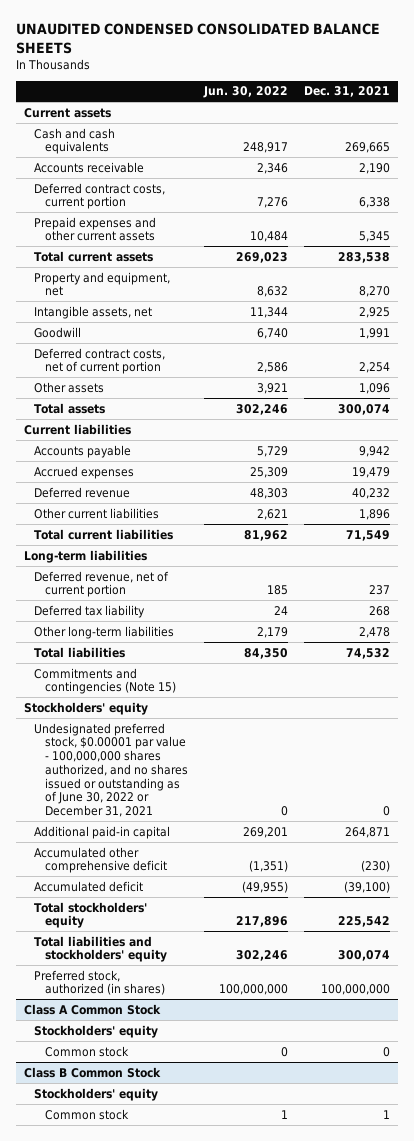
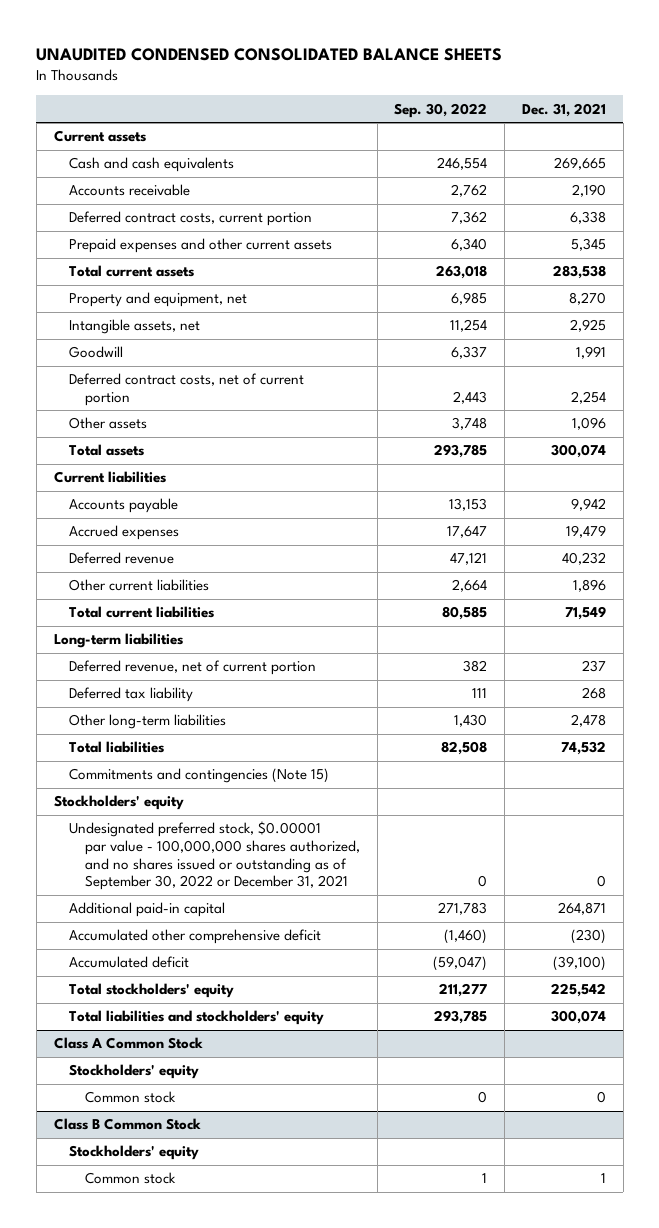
- | Jun. 30, 2022 | Dec. 31, 2021
+ | Sep. 30, 2022 | Dec. 31, 2021
- Undesignated preferred stock, $0.00001 par value - 100,000,000 shares authorized, and no shares issued or outstanding as of June 30, 2022 or December 31, 2021 | 0 | 0
+ Undesignated preferred stock, $0.00001 par value - 100,000,000 shares authorized, and no shares issued or outstanding as of September 30, 2022 or December 31, 2021 | 0 | 0
- Preferred stock, authorized (in shares) | 100,000,000 | 100,000,000

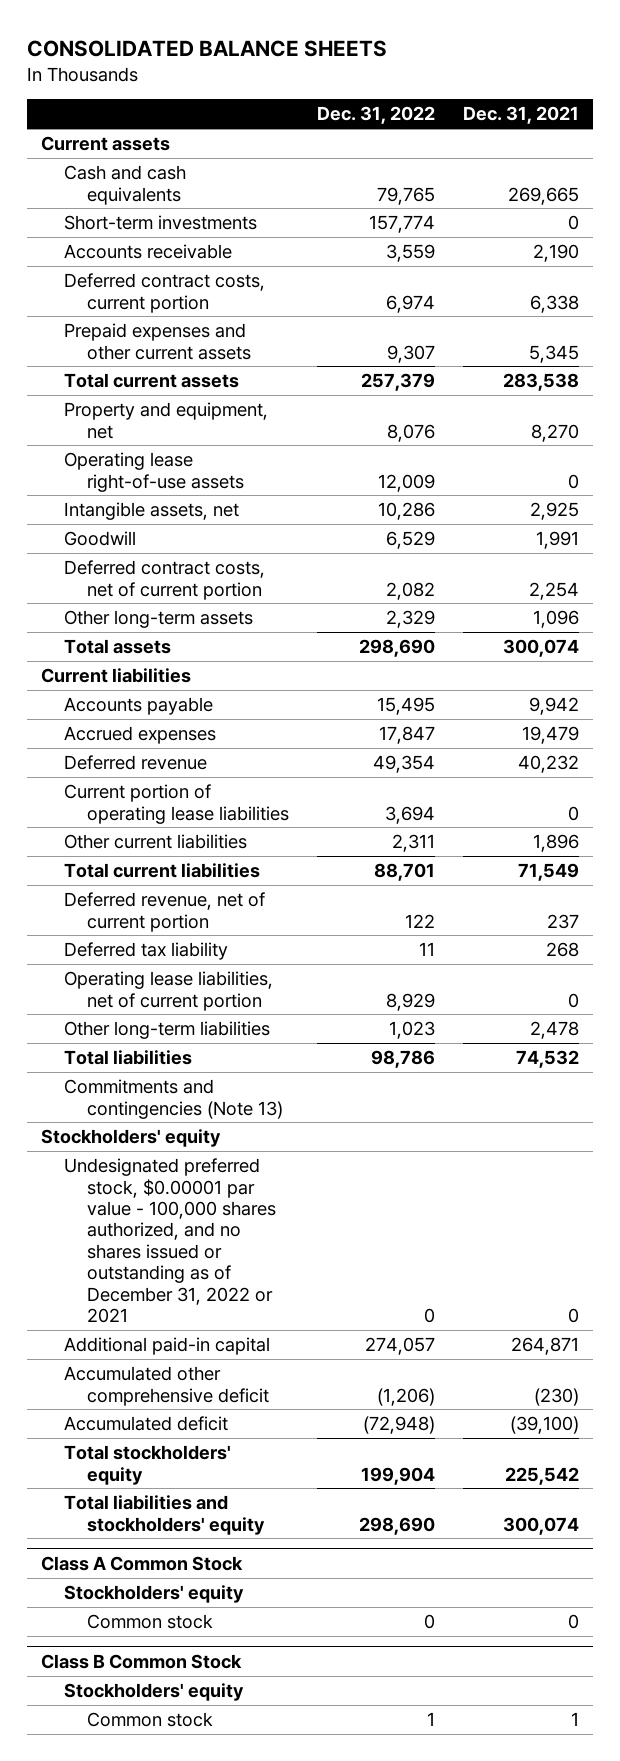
- UNAUDITED CONDENSED CONSOLIDATED BALANCE SHEETS
+ CONSOLIDATED BALANCE SHEETS
- | Sep. 30, 2022 | Dec. 31, 2021
+ | Dec. 31, 2022 | Dec. 31, 2021
+ Short-term investments | 157,774 | 0
+ Operating lease right-of-use assets | 12,009 | 0
- Other assets | 3,748 | 1,096
+ Other long-term assets | 2,329 | 1,096
+ Current portion of operating lease liabilities | 3,694 | 0
- Long-term liabilities
+ Operating lease liabilities, net of current portion | 8,929 | 0
- Commitments and contingencies (Note 15)
+ Commitments and contingencies (Note 13)
- Undesignated preferred stock, $0.00001 par value - 100,000,000 shares authorized, and no shares issued or outstanding as of September 30, 2022 or December 31, 2021 | 0 | 0
+ Undesignated preferred stock, $0.00001 par value - 100,000 shares authorized, and no shares issued or outstanding as of December 31, 2022 or 2021 | 0 | 0

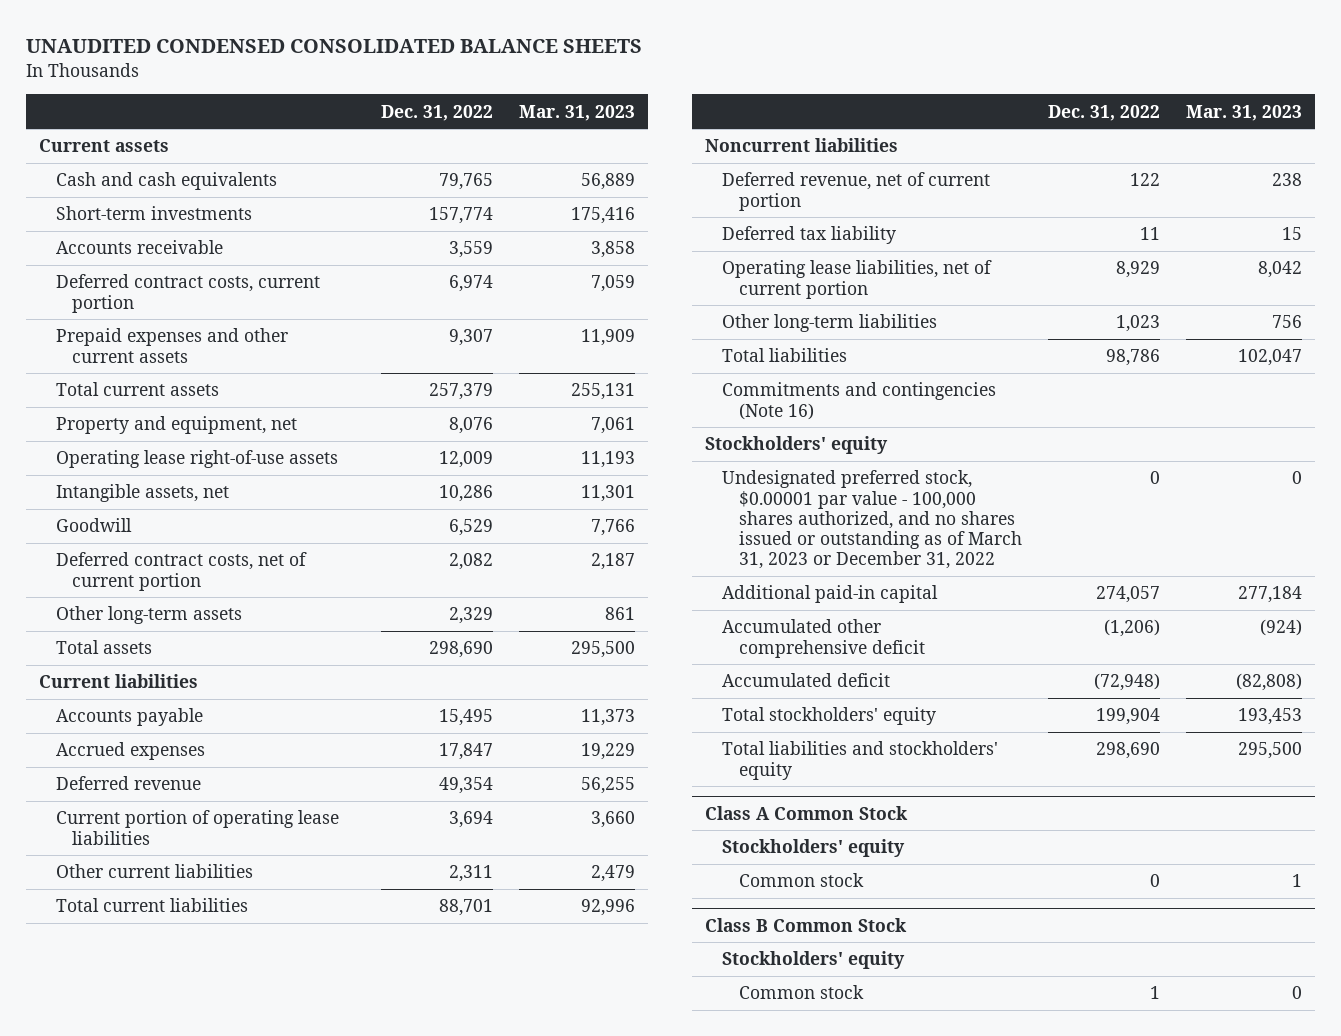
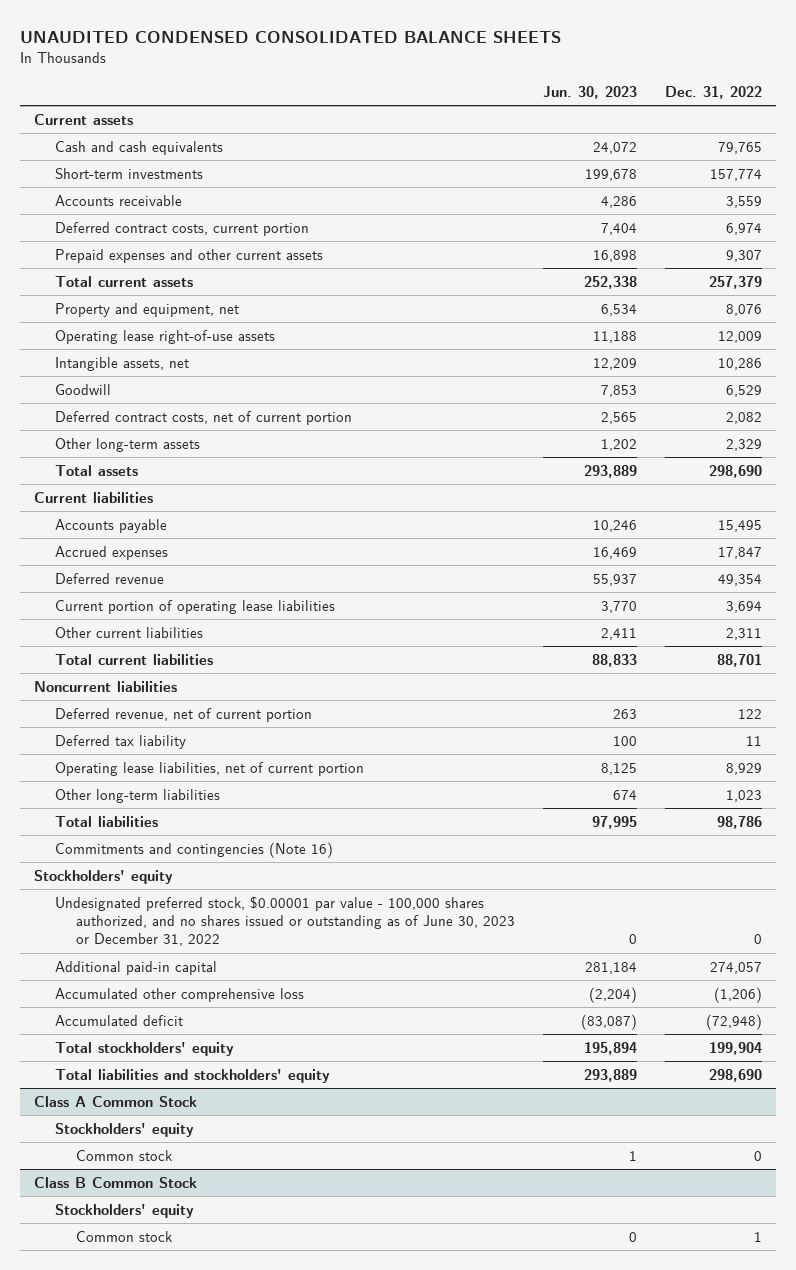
- | Dec. 31, 2022 | Mar. 31, 2023
+ | Jun. 30, 2023 | Dec. 31, 2022
- Undesignated preferred stock, $0.00001 par value - 100,000 shares authorized, and no shares issued or outstanding as of March 31, 2023 or December 31, 2022 | 0 | 0
+ Undesignated preferred stock, $0.00001 par value - 100,000 shares authorized, and no shares issued or outstanding as of June 30, 2023 or December 31, 2022 | 0 | 0
- Accumulated other comprehensive deficit | (1,206) | (924)
+ Accumulated other comprehensive loss | (2,204) | (1,206)

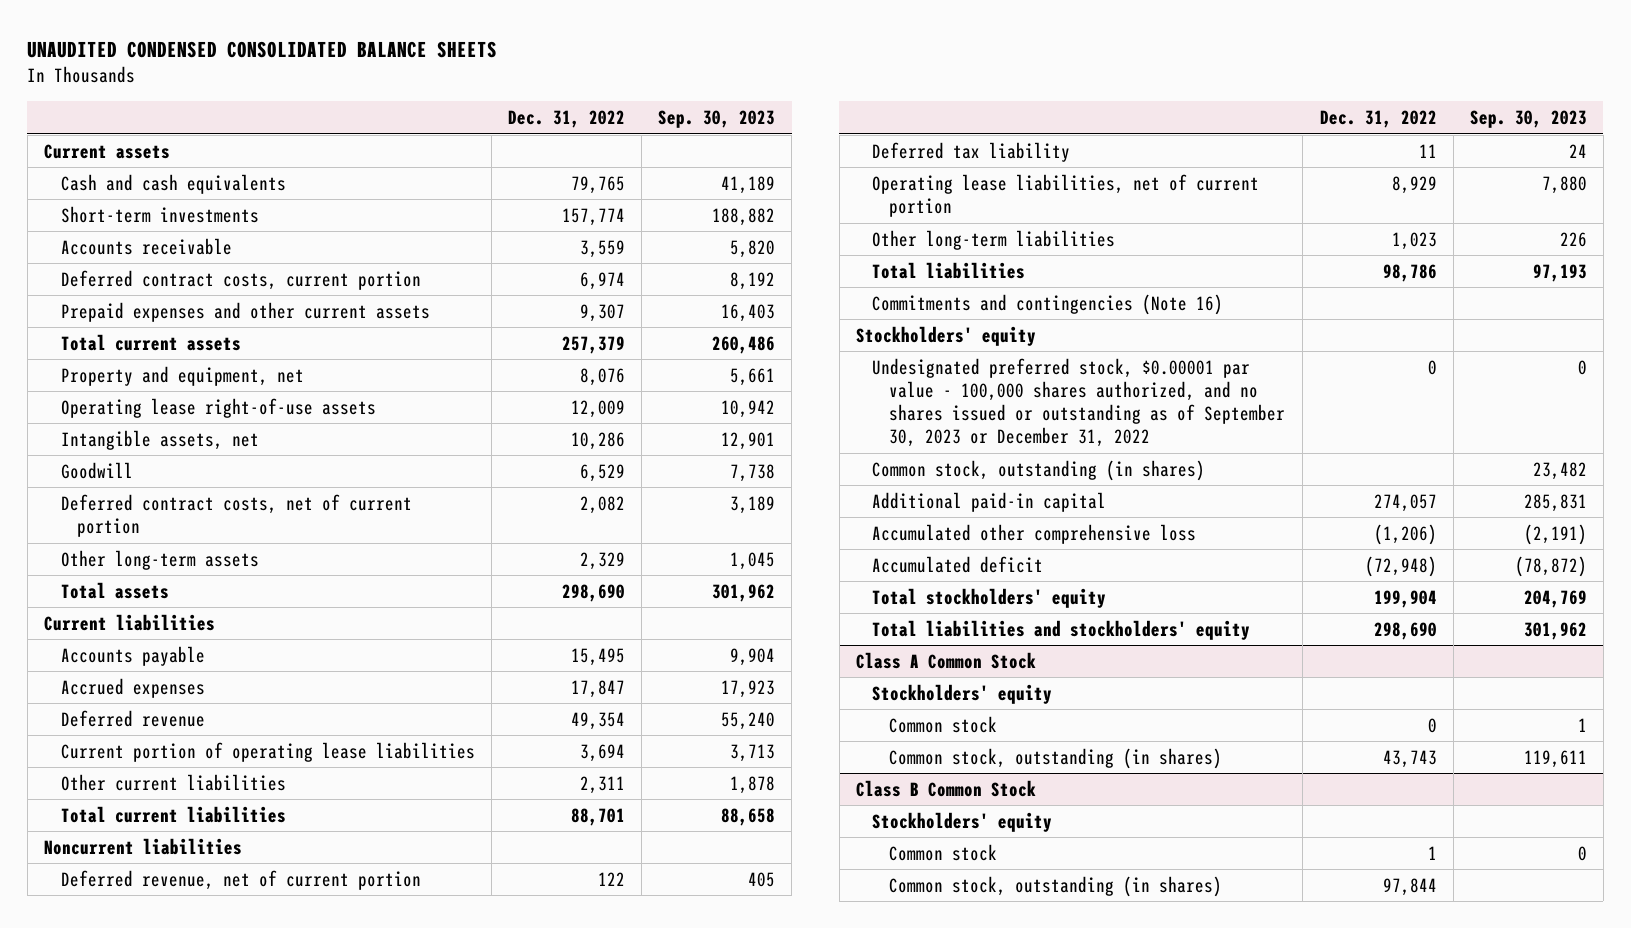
- | Jun. 30, 2023 | Dec. 31, 2022
+ | Dec. 31, 2022 | Sep. 30, 2023
- Undesignated preferred stock, $0.00001 par value - 100,000 shares authorized, and no shares issued or outstanding as of June 30, 2023 or December 31, 2022 | 0 | 0
+ Undesignated preferred stock, $0.00001 par value - 100,000 shares authorized, and no shares issued or outstanding as of September 30, 2023 or December 31, 2022 | 0 | 0
+ Common stock, outstanding (in shares) | | 23,482
@ Class A Common Stock
+ Common stock, outstanding (in shares) | 43,743 | 119,611
@ Class B Common Stock
+ Common stock, outstanding (in shares) | 97,844 |

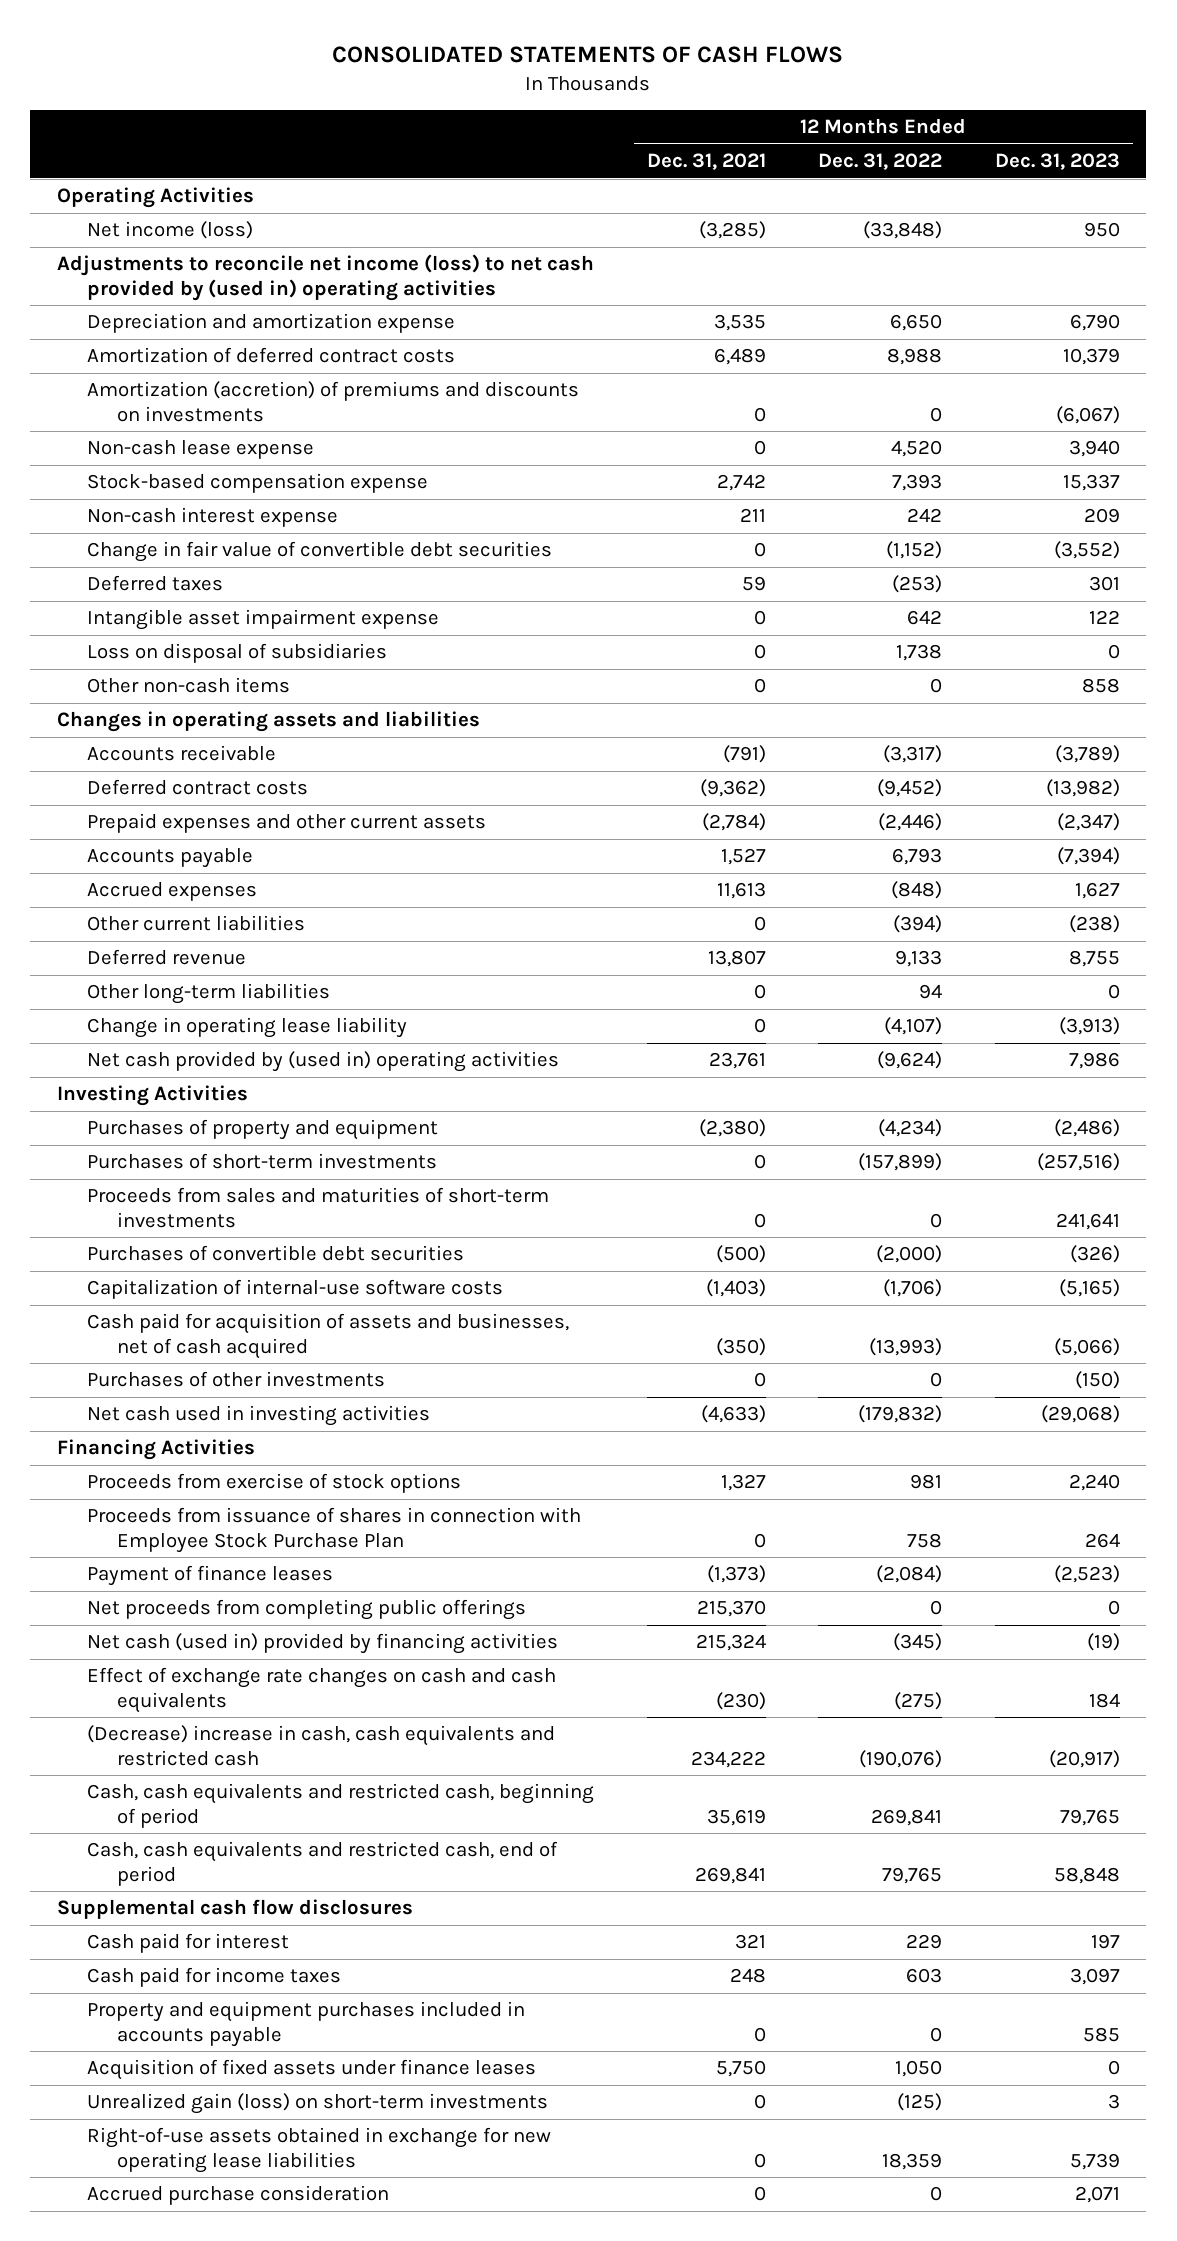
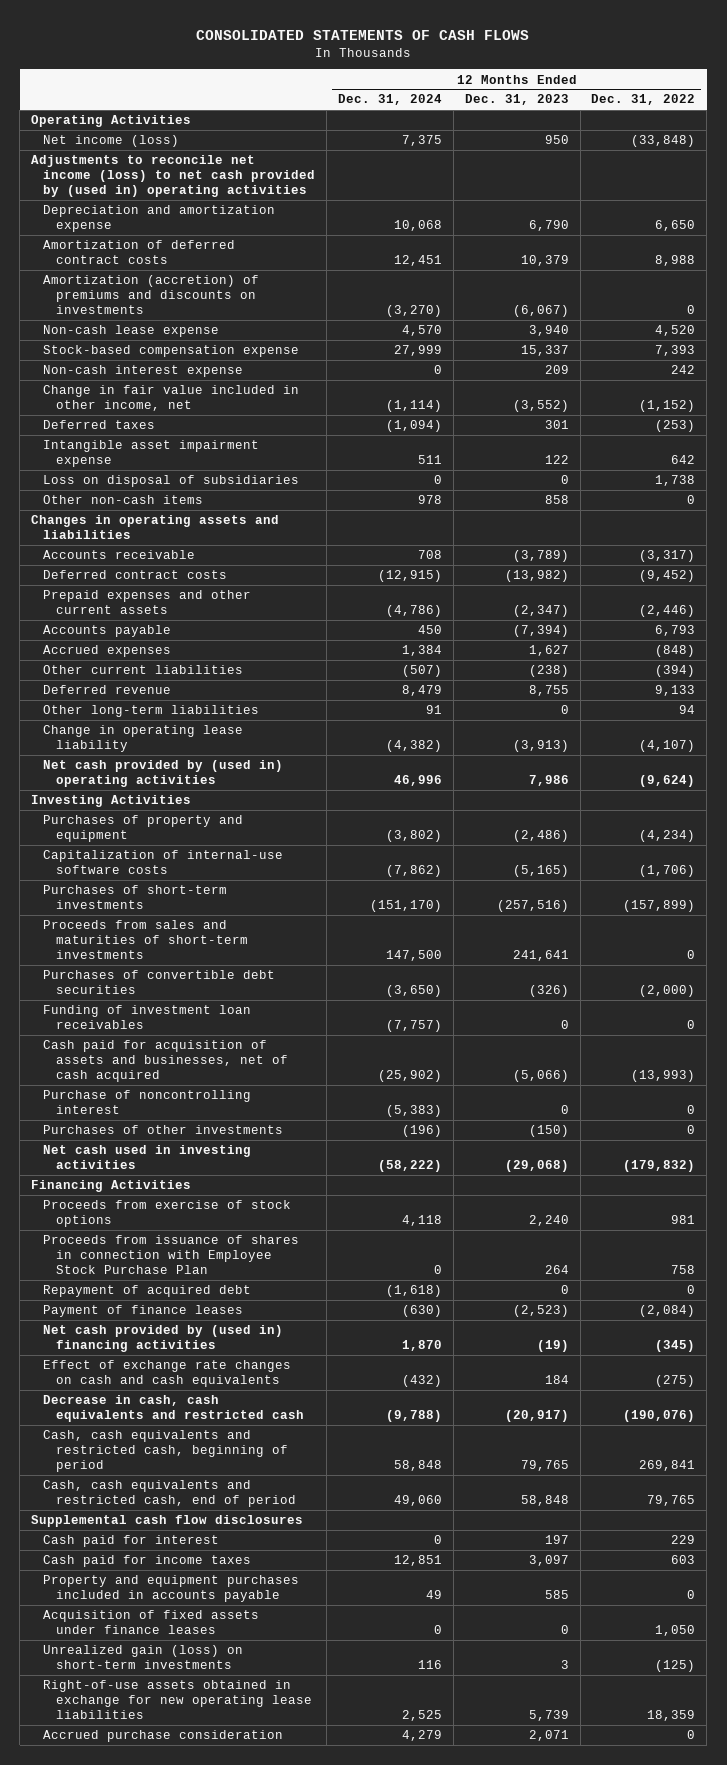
- | 12 Months Ended Dec. 31, 2021 | 12 Months Ended Dec. 31, 2022 | 12 Months Ended Dec. 31, 2023
+ | 12 Months Ended Dec. 31, 2024 | 12 Months Ended Dec. 31, 2023 | 12 Months Ended Dec. 31, 2022
- Change in fair value of convertible debt securities | 0 | (1,152) | (3,552)
+ Change in fair value included in other income, net | (1,114) | (3,552) | (1,152)
moved up: Capitalization of internal-use software costs | (7,862) | (5,165) | (1,706)
+ Funding of investment loan receivables | (7,757) | 0 | 0
+ Purchase of noncontrolling interest | (5,383) | 0 | 0
+ Repayment of acquired debt | (1,618) | 0 | 0
- Net proceeds from completing public offerings | 215,370 | 0 | 0
- Net cash (used in) provided by financing activities | 215,324 | (345) | (19)
+ Net cash provided by (used in) financing activities | 1,870 | (19) | (345)
- (Decrease) increase in cash, cash equivalents and restricted cash | 234,222 | (190,076) | (20,917)
+ Decrease in cash, cash equivalents and restricted cash | (9,788) | (20,917) | (190,076)

